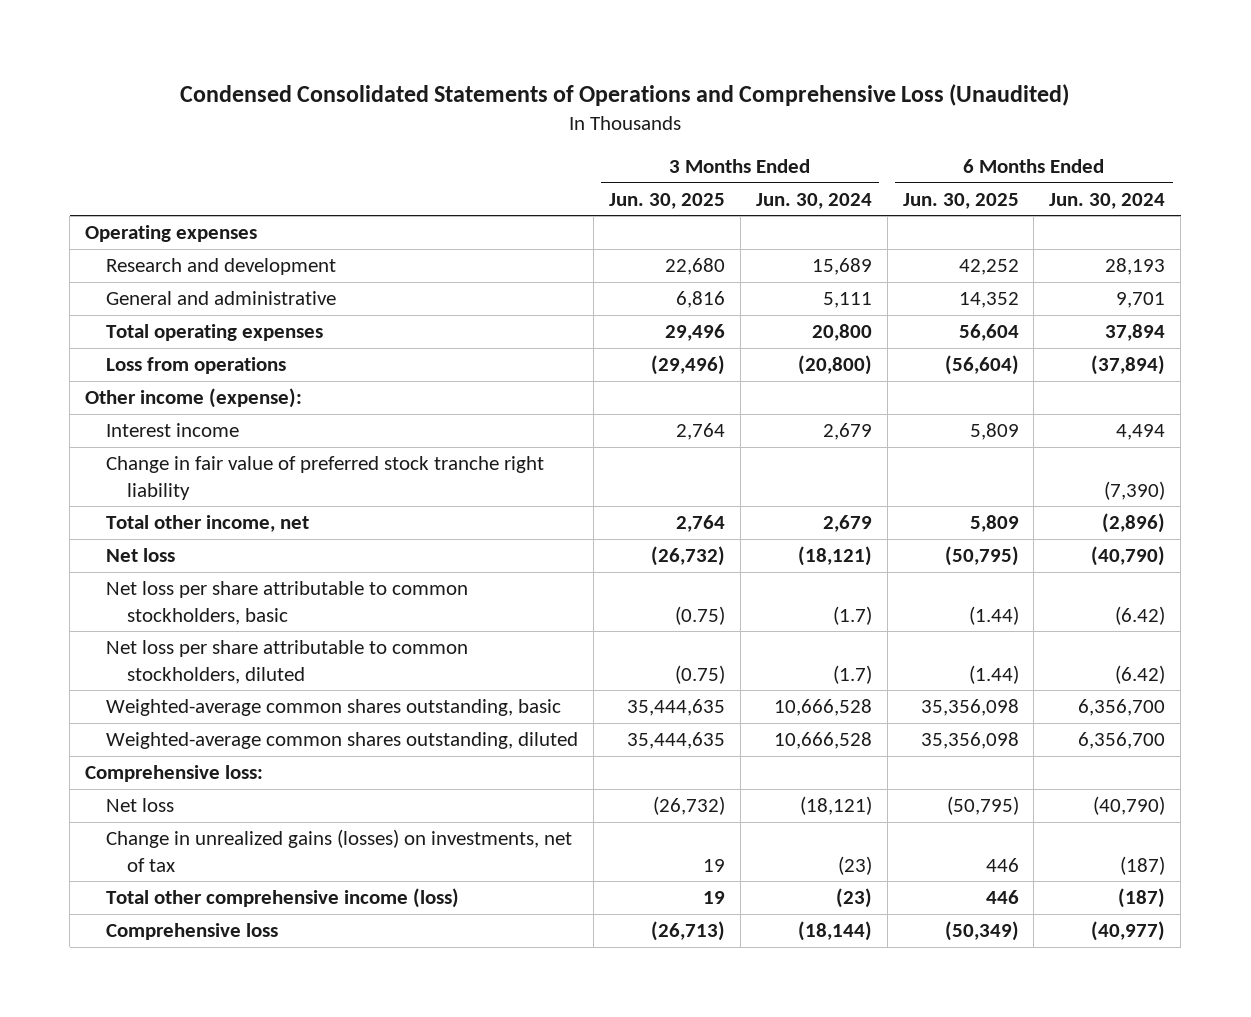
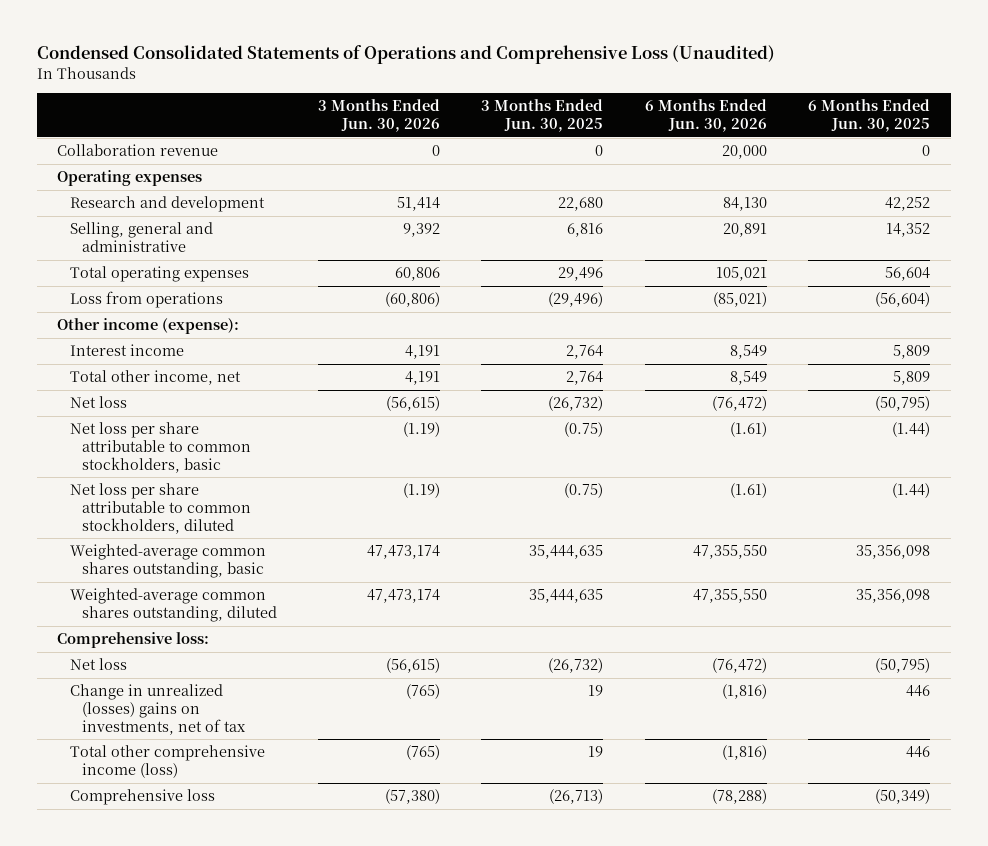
- | 3 Months Ended Jun. 30, 2025 | 3 Months Ended Jun. 30, 2024 | 6 Months Ended Jun. 30, 2025 | 6 Months Ended Jun. 30, 2024
+ | 3 Months Ended Jun. 30, 2026 | 3 Months Ended Jun. 30, 2025 | 6 Months Ended Jun. 30, 2026 | 6 Months Ended Jun. 30, 2025
+ Collaboration revenue | 0 | 0 | 20,000 | 0
- General and administrative | 6,816 | 5,111 | 14,352 | 9,701
+ Selling, general and administrative | 9,392 | 6,816 | 20,891 | 14,352
- Change in fair value of preferred stock tranche right liability | | | | (7,390)
- Change in unrealized gains (losses) on investments, net of tax | 19 | (23) | 446 | (187)
+ Change in unrealized (losses) gains on investments, net of tax | (765) | 19 | (1,816) | 446

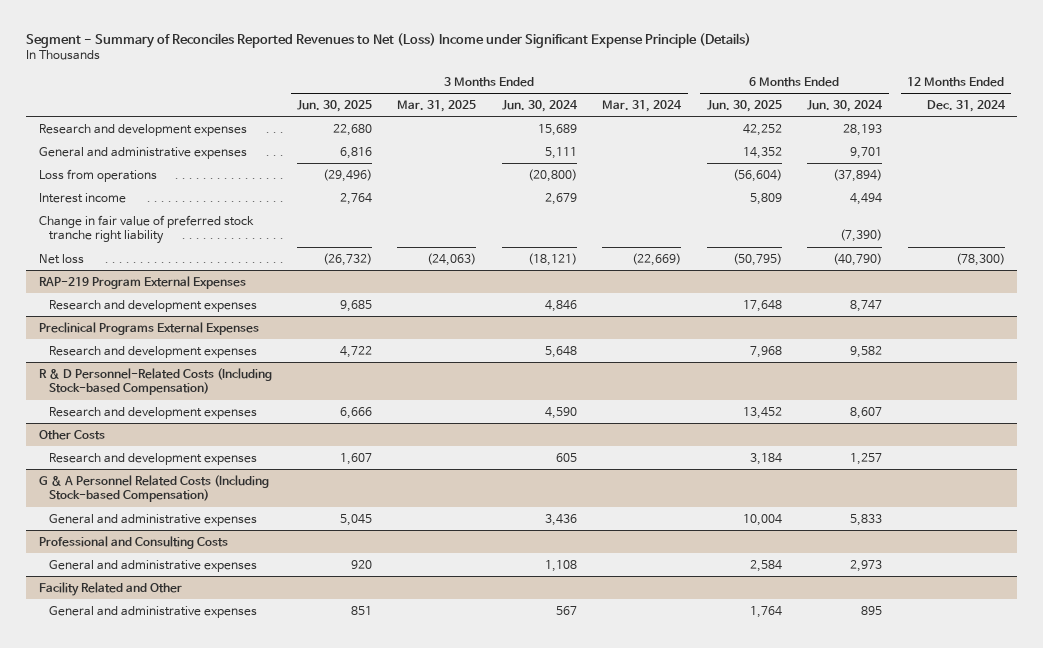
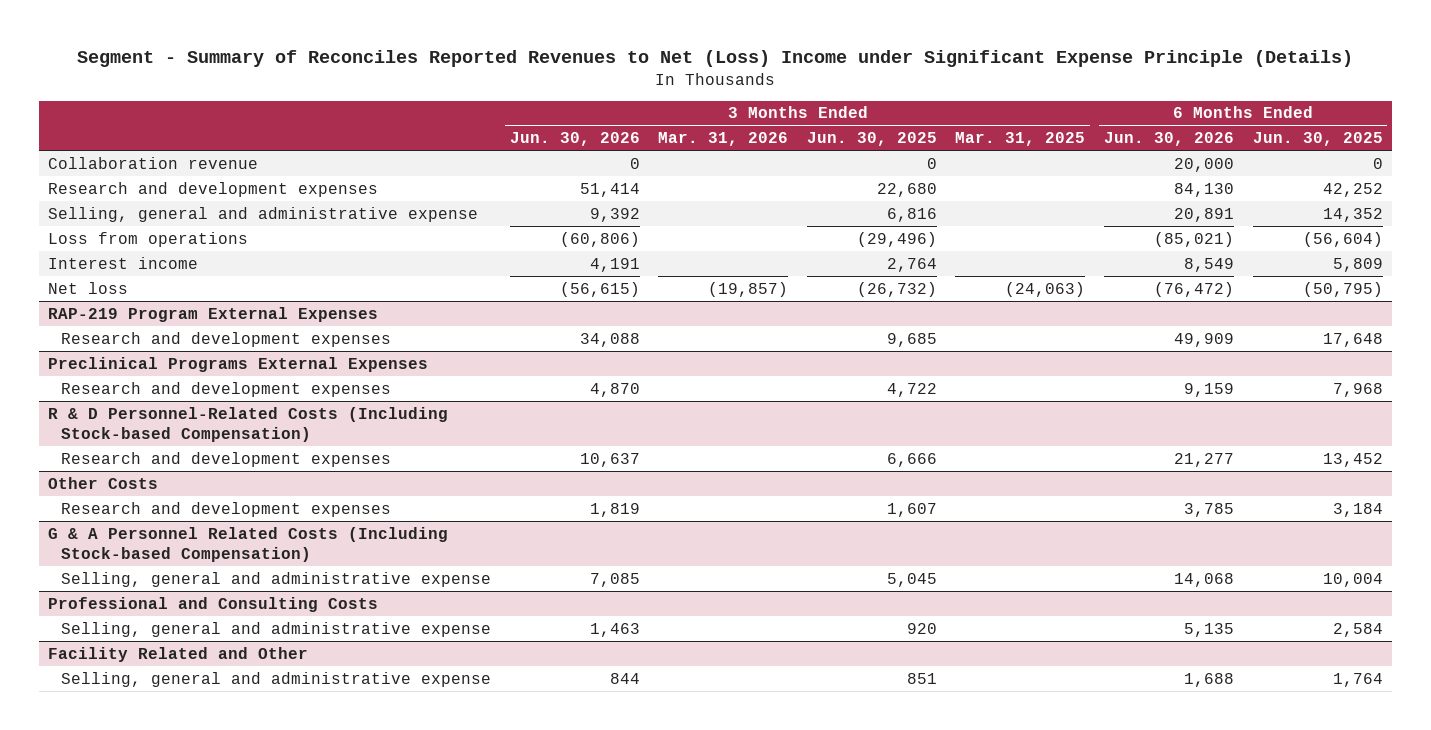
- | 3 Months Ended Jun. 30, 2025 | 3 Months Ended Mar. 31, 2025 | 3 Months Ended Jun. 30, 2024 | 3 Months Ended Mar. 31, 2024 | 6 Months Ended Jun. 30, 2025 | 6 Months Ended Jun. 30, 2024 | 12 Months Ended Dec. 31, 2024
+ | 3 Months Ended Jun. 30, 2026 | 3 Months Ended Mar. 31, 2026 | 3 Months Ended Jun. 30, 2025 | 3 Months Ended Mar. 31, 2025 | 6 Months Ended Jun. 30, 2026 | 6 Months Ended Jun. 30, 2025
+ Collaboration revenue | 0 | | 0 | | 20,000 | 0
- General and administrative expenses | 6,816 | | 5,111 | | 14,352 | 9,701 |
+ Selling, general and administrative expense | 9,392 | | 6,816 | | 20,891 | 14,352
- Change in fair value of preferred stock tranche right liability | | | | | | (7,390) |
@ G & A Personnel Related Costs (Including Stock-based Compensation)
- General and administrative expenses | 5,045 | | 3,436 | | 10,004 | 5,833 |
+ Selling, general and administrative expense | 7,085 | | 5,045 | | 14,068 | 10,004
@ Professional and Consulting Costs
- General and administrative expenses | 920 | | 1,108 | | 2,584 | 2,973 |
+ Selling, general and administrative expense | 1,463 | | 920 | | 5,135 | 2,584
@ Facility Related and Other
- General and administrative expenses | 851 | | 567 | | 1,764 | 895 |
+ Selling, general and administrative expense | 844 | | 851 | | 1,688 | 1,764

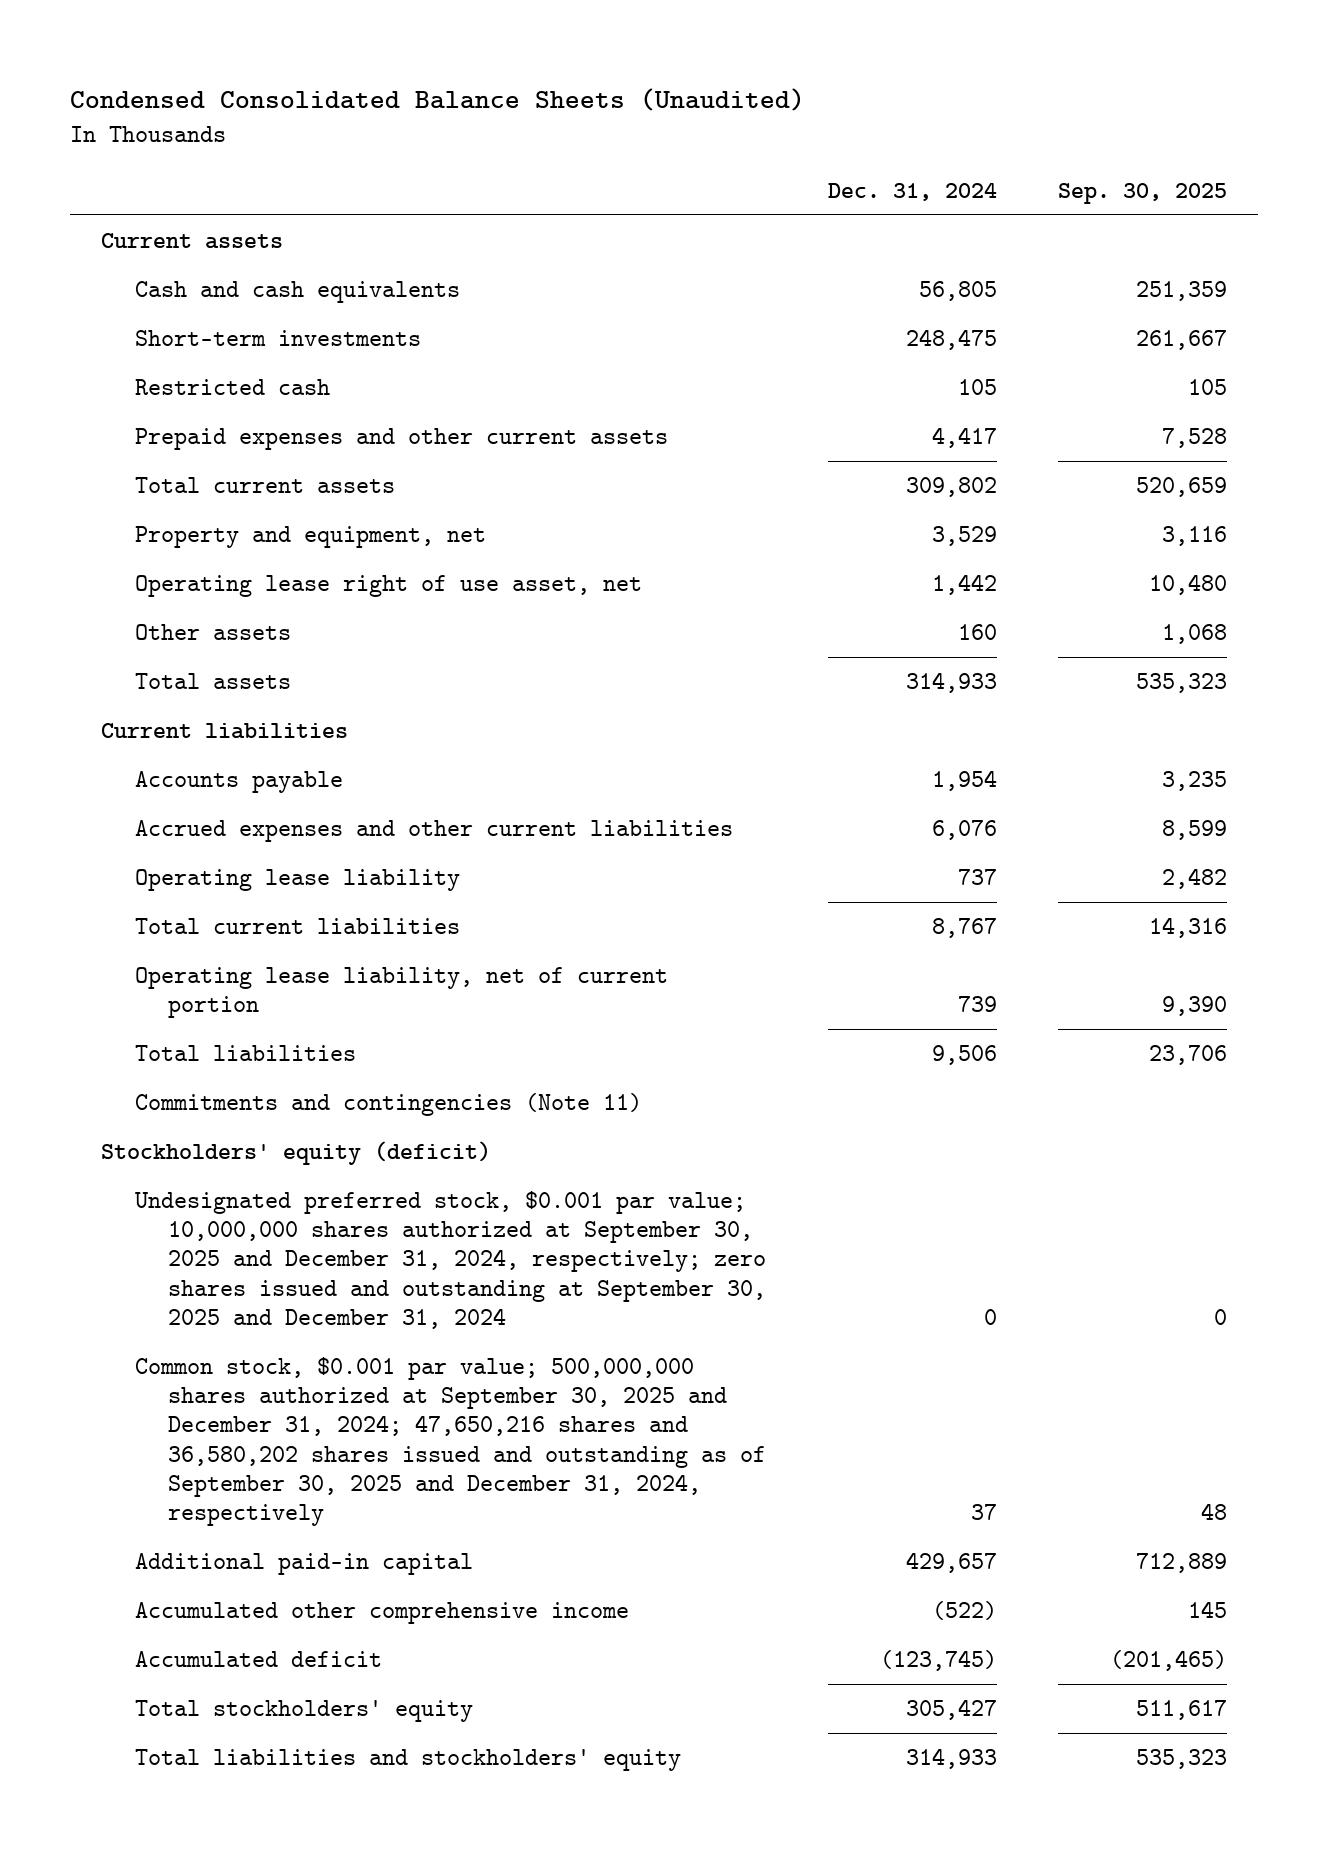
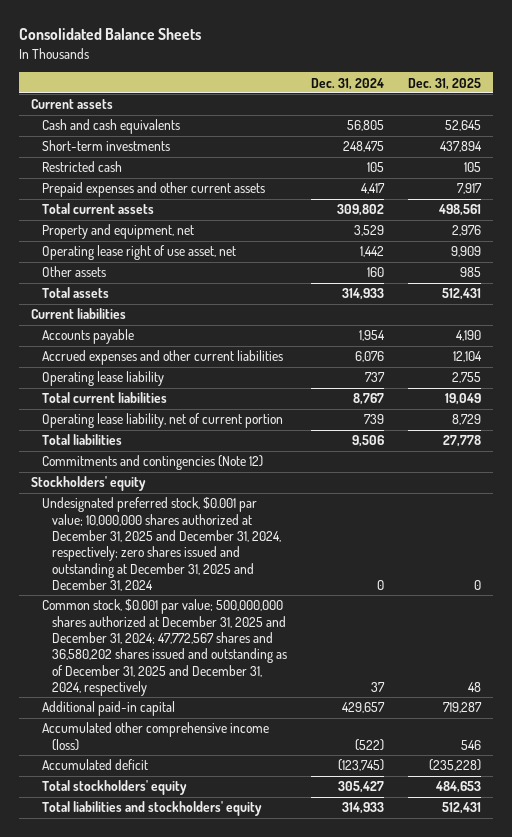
- Condensed Consolidated Balance Sheets (Unaudited)
+ Consolidated Balance Sheets
- | Dec. 31, 2024 | Sep. 30, 2025
+ | Dec. 31, 2024 | Dec. 31, 2025
- Commitments and contingencies (Note 11)
- Stockholders' equity (deficit)
- Undesignated preferred stock, $0.001 par value; 10,000,000 shares authorized at September 30, 2025 and December 31, 2024, respectively; zero shares issued and outstanding at September 30, 2025 and December 31, 2024 | 0 | 0
- Common stock, $0.001 par value; 500,000,000 shares authorized at September 30, 2025 and December 31, 2024; 47,650,216 shares and 36,580,202 shares issued and outstanding as of September 30, 2025 and December 31, 2024, respectively | 37 | 48
+ Commitments and contingencies (Note 12)
+ Stockholders' equity
+ Undesignated preferred stock, $0.001 par value; 10,000,000 shares authorized at December 31, 2025 and December 31, 2024, respectively; zero shares issued and outstanding at December 31, 2025 and December 31, 2024 | 0 | 0
+ Common stock, $0.001 par value; 500,000,000 shares authorized at December 31, 2025 and December 31, 2024; 47,772,567 shares and 36,580,202 shares issued and outstanding as of December 31, 2025 and December 31, 2024, respectively | 37 | 48
- Accumulated other comprehensive income | (522) | 145
+ Accumulated other comprehensive income (loss) | (522) | 546

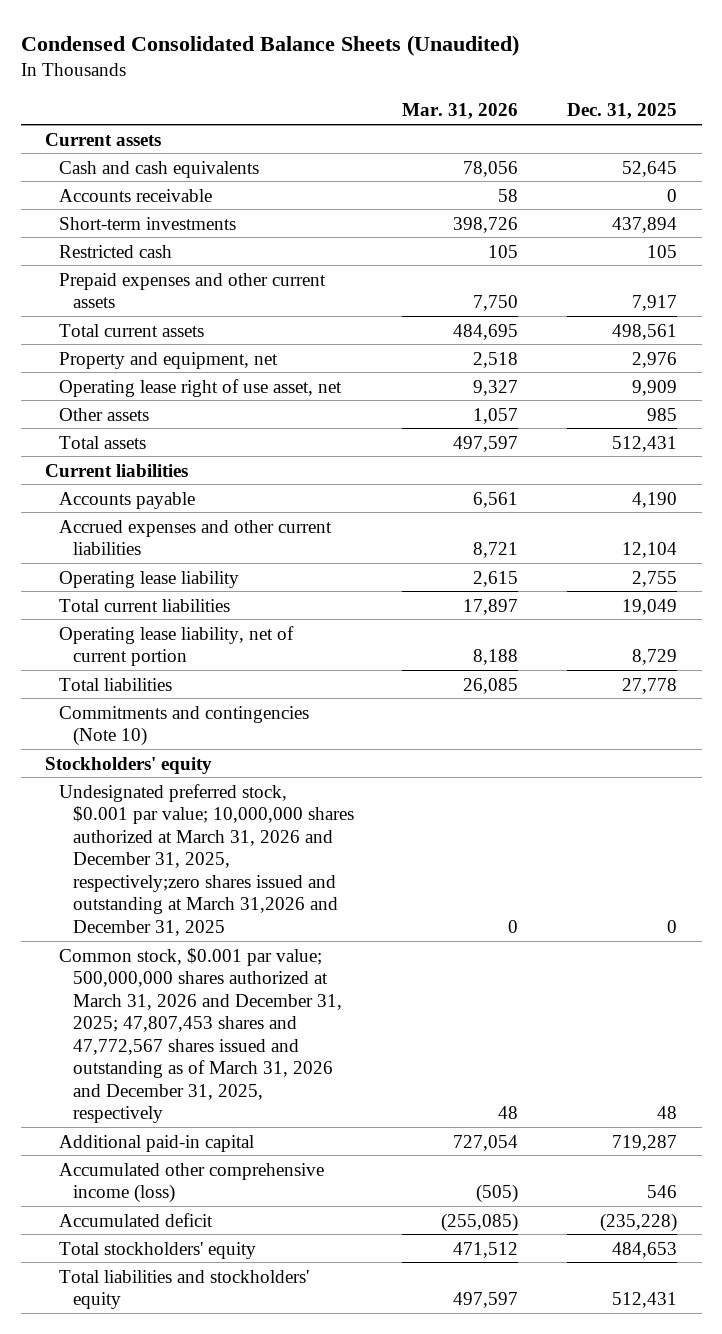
- Consolidated Balance Sheets
+ Condensed Consolidated Balance Sheets (Unaudited)
- | Dec. 31, 2024 | Dec. 31, 2025
+ | Mar. 31, 2026 | Dec. 31, 2025
+ Accounts receivable | 58 | 0
- Commitments and contingencies (Note 12)
+ Commitments and contingencies (Note 10)
- Undesignated preferred stock, $0.001 par value; 10,000,000 shares authorized at December 31, 2025 and December 31, 2024, respectively; zero shares issued and outstanding at December 31, 2025 and December 31, 2024 | 0 | 0
- Common stock, $0.001 par value; 500,000,000 shares authorized at December 31, 2025 and December 31, 2024; 47,772,567 shares and 36,580,202 shares issued and outstanding as of December 31, 2025 and December 31, 2024, respectively | 37 | 48
+ Undesignated preferred stock, $0.001 par value; 10,000,000 shares authorized at March 31, 2026 and December 31, 2025, respectively;zero shares issued and outstanding at March 31,2026 and December 31, 2025 | 0 | 0
+ Common stock, $0.001 par value; 500,000,000 shares authorized at March 31, 2026 and December 31, 2025; 47,807,453 shares and 47,772,567 shares issued and outstanding as of March 31, 2026 and December 31, 2025, respectively | 48 | 48

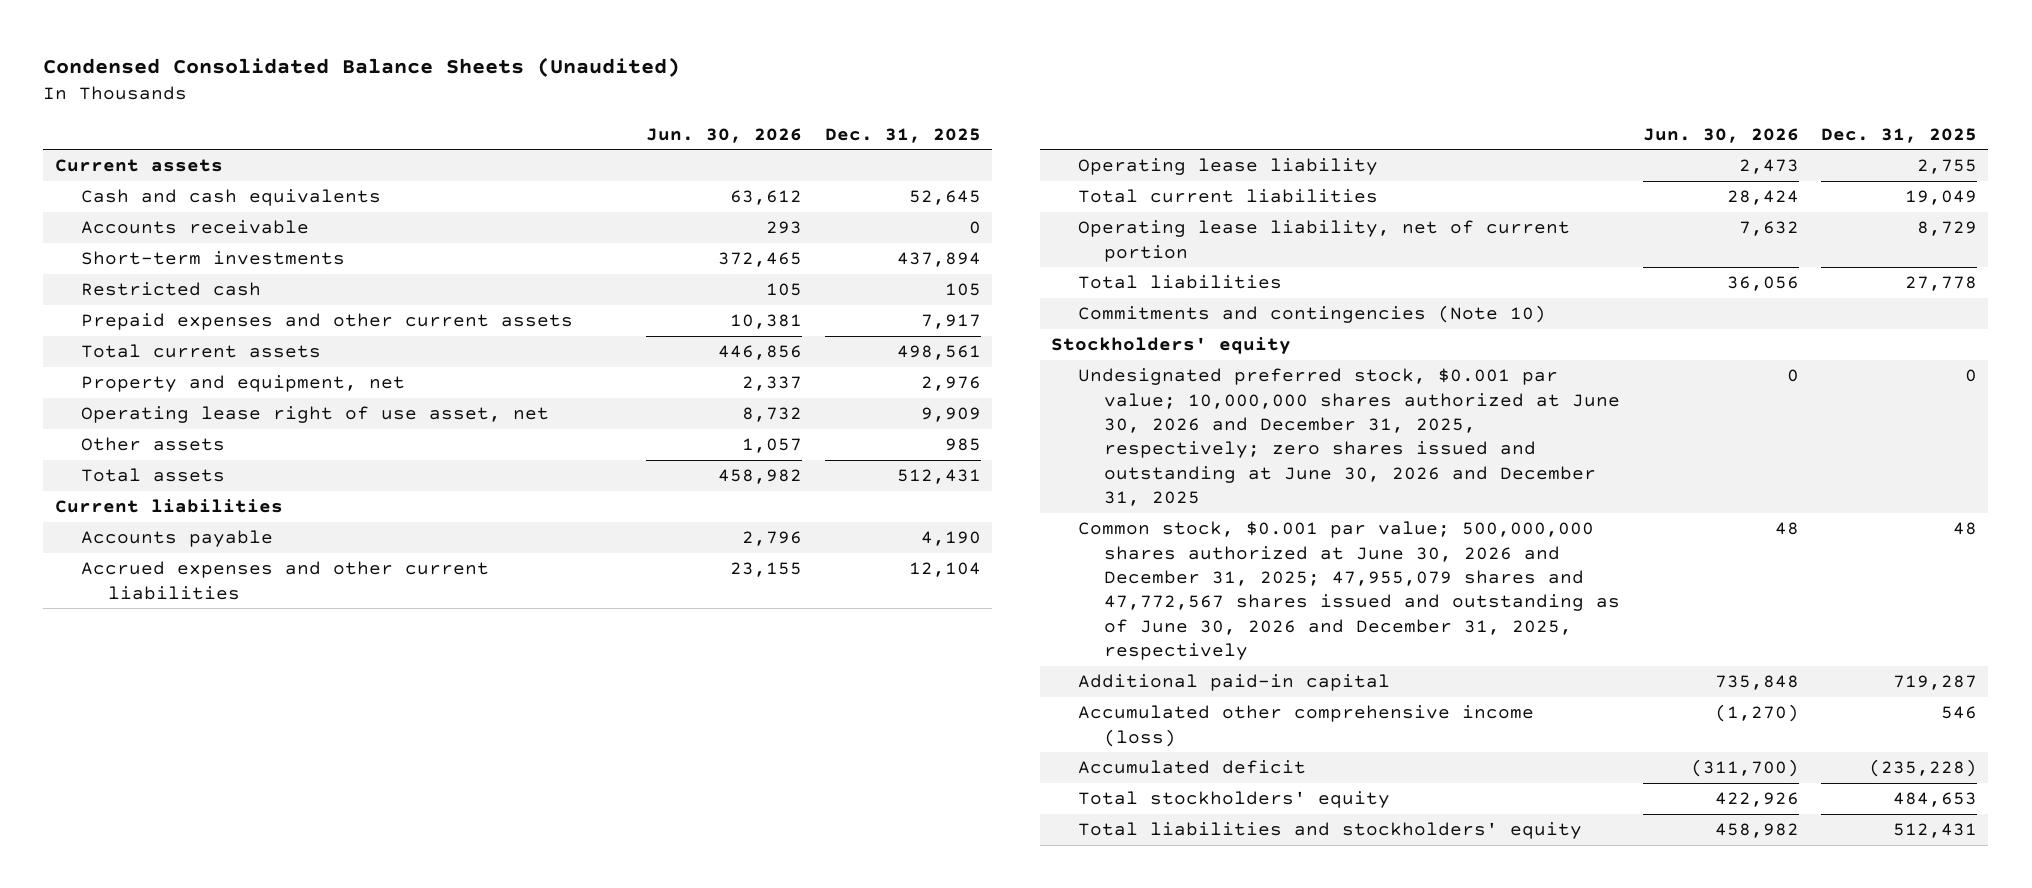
- | Mar. 31, 2026 | Dec. 31, 2025
+ | Jun. 30, 2026 | Dec. 31, 2025
- Undesignated preferred stock, $0.001 par value; 10,000,000 shares authorized at March 31, 2026 and December 31, 2025, respectively;zero shares issued and outstanding at March 31,2026 and December 31, 2025 | 0 | 0
- Common stock, $0.001 par value; 500,000,000 shares authorized at March 31, 2026 and December 31, 2025; 47,807,453 shares and 47,772,567 shares issued and outstanding as of March 31, 2026 and December 31, 2025, respectively | 48 | 48
+ Undesignated preferred stock, $0.001 par value; 10,000,000 shares authorized at June 30, 2026 and December 31, 2025, respectively; zero shares issued and outstanding at June 30, 2026 and December 31, 2025 | 0 | 0
+ Common stock, $0.001 par value; 500,000,000 shares authorized at June 30, 2026 and December 31, 2025; 47,955,079 shares and 47,772,567 shares issued and outstanding as of June 30, 2026 and December 31, 2025, respectively | 48 | 48

